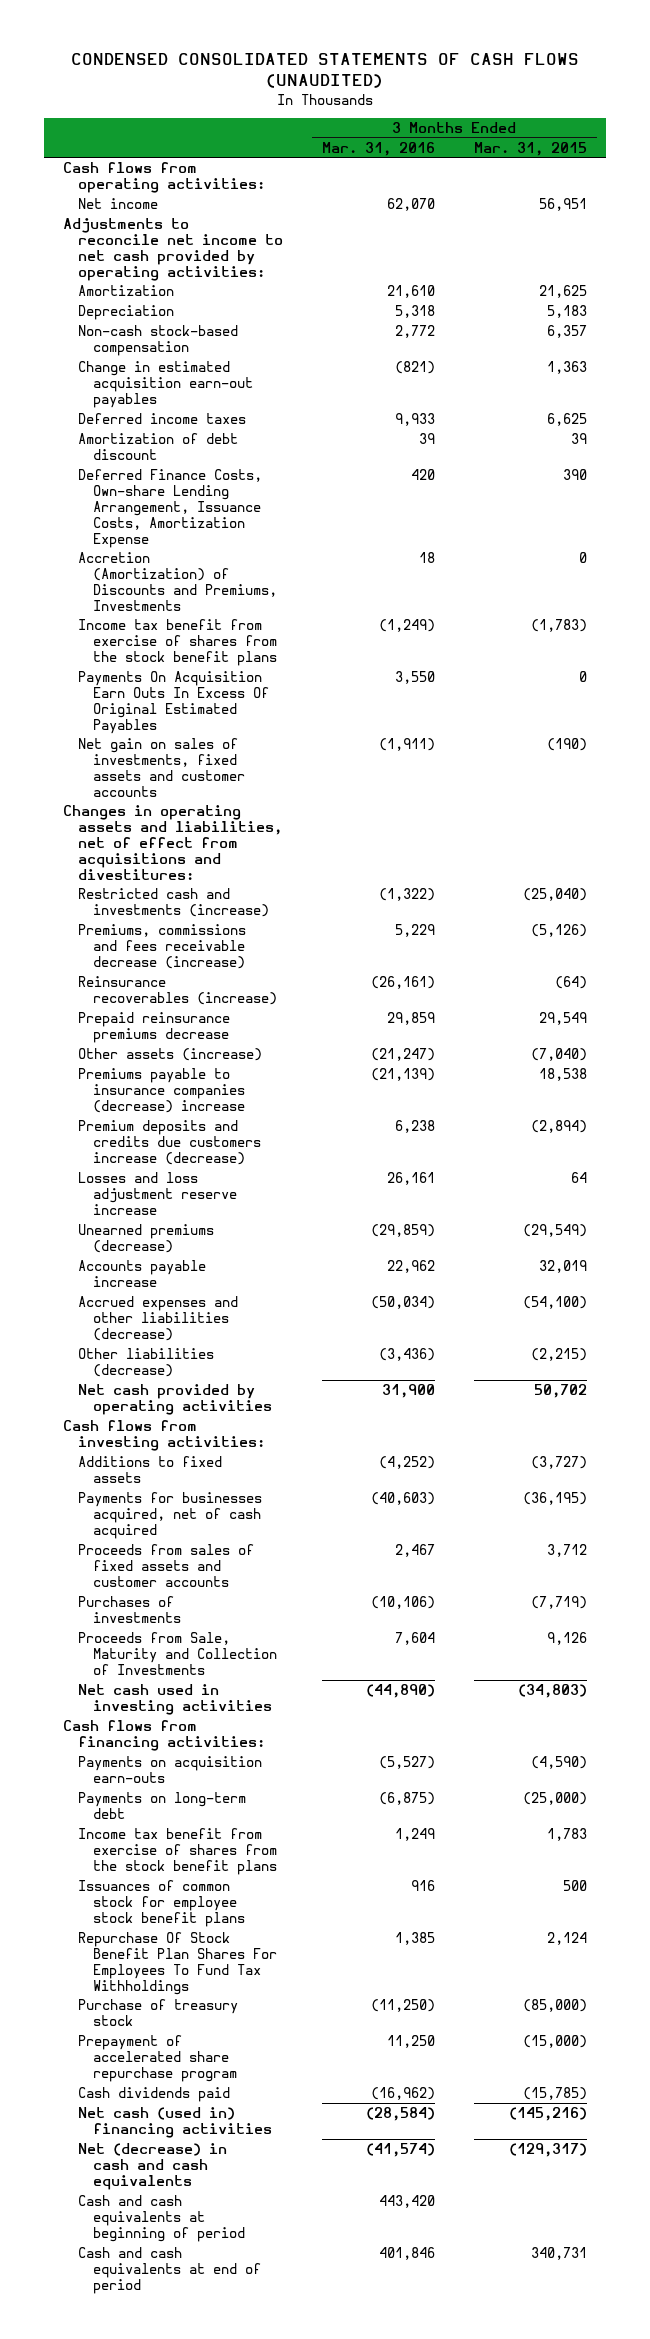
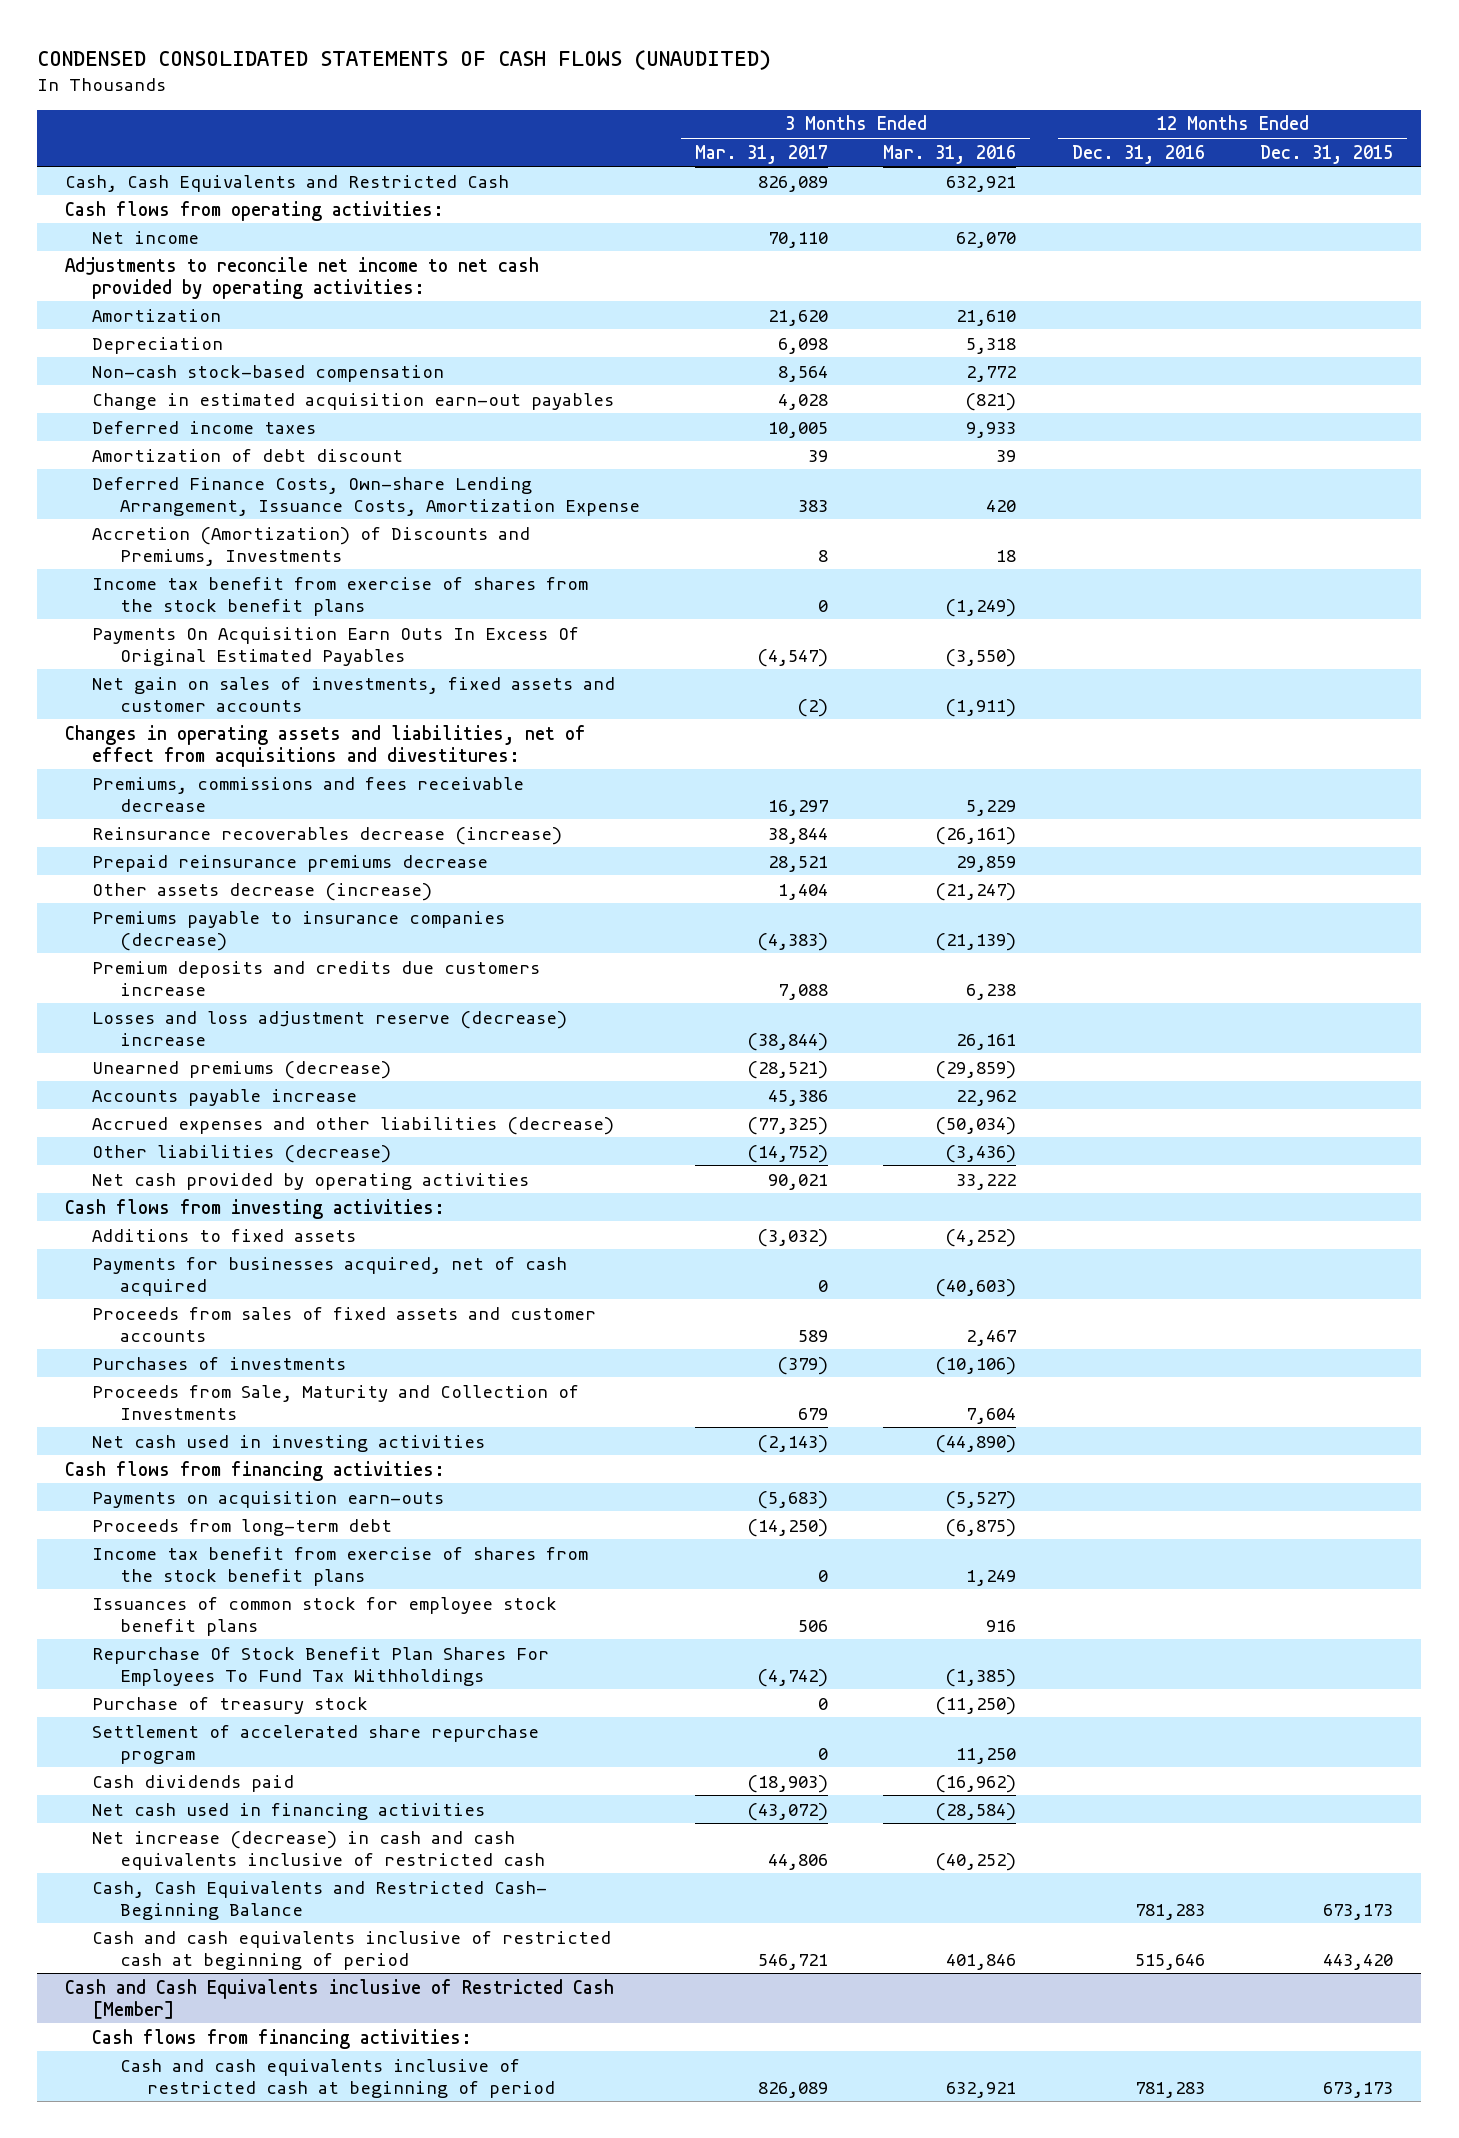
- | 3 Months Ended Mar. 31, 2016 | 3 Months Ended Mar. 31, 2015
+ | 3 Months Ended Mar. 31, 2017 | 3 Months Ended Mar. 31, 2016 | 12 Months Ended Dec. 31, 2016 | 12 Months Ended Dec. 31, 2015
+ Cash, Cash Equivalents and Restricted Cash | 826,089 | 632,921 | |
- Payments On Acquisition Earn Outs In Excess Of Original Estimated Payables | 3,550 | 0
+ Payments On Acquisition Earn Outs In Excess Of Original Estimated Payables | (4,547) | (3,550) | |
- Restricted cash and investments (increase) | (1,322) | (25,040)
- Premiums, commissions and fees receivable decrease (increase) | 5,229 | (5,126)
- Reinsurance recoverables (increase) | (26,161) | (64)
+ Premiums, commissions and fees receivable decrease | 16,297 | 5,229 | |
+ Reinsurance recoverables decrease (increase) | 38,844 | (26,161) | |
- Other assets (increase) | (21,247) | (7,040)
- Premiums payable to insurance companies (decrease) increase | (21,139) | 18,538
- Premium deposits and credits due customers increase (decrease) | 6,238 | (2,894)
- Losses and loss adjustment reserve increase | 26,161 | 64
+ Other assets decrease (increase) | 1,404 | (21,247) | |
+ Premiums payable to insurance companies (decrease) | (4,383) | (21,139) | |
+ Premium deposits and credits due customers increase | 7,088 | 6,238 | |
+ Losses and loss adjustment reserve (decrease) increase | (38,844) | 26,161 | |
- Net cash provided by operating activities | 31,900 | 50,702
+ Net cash provided by operating activities | 90,021 | 33,222 | |
- Payments on long-term debt | (6,875) | (25,000)
+ Proceeds from long-term debt | (14,250) | (6,875) | |
- Repurchase Of Stock Benefit Plan Shares For Employees To Fund Tax Withholdings | 1,385 | 2,124
+ Repurchase Of Stock Benefit Plan Shares For Employees To Fund Tax Withholdings | (4,742) | (1,385) | |
- Prepayment of accelerated share repurchase program | 11,250 | (15,000)
+ Settlement of accelerated share repurchase program | 0 | 11,250 | |
- Net cash (used in) financing activities | (28,584) | (145,216)
- Net (decrease) in cash and cash equivalents | (41,574) | (129,317)
- Cash and cash equivalents at beginning of period | 443,420 |
- Cash and cash equivalents at end of period | 401,846 | 340,731
+ Net cash used in financing activities | (43,072) | (28,584) | |
+ Net increase (decrease) in cash and cash equivalents inclusive of restricted cash | 44,806 | (40,252) | |
+ Cash, Cash Equivalents and Restricted Cash- Beginning Balance | | | 781,283 | 673,173
+ Cash and cash equivalents inclusive of restricted cash at beginning of period | 546,721 | 401,846 | 515,646 | 443,420
+ Cash and Cash Equivalents inclusive of Restricted Cash [Member]
+ Cash flows from financing activities:
+ Cash and cash equivalents inclusive of restricted cash at beginning of period | 826,089 | 632,921 | 781,283 | 673,173

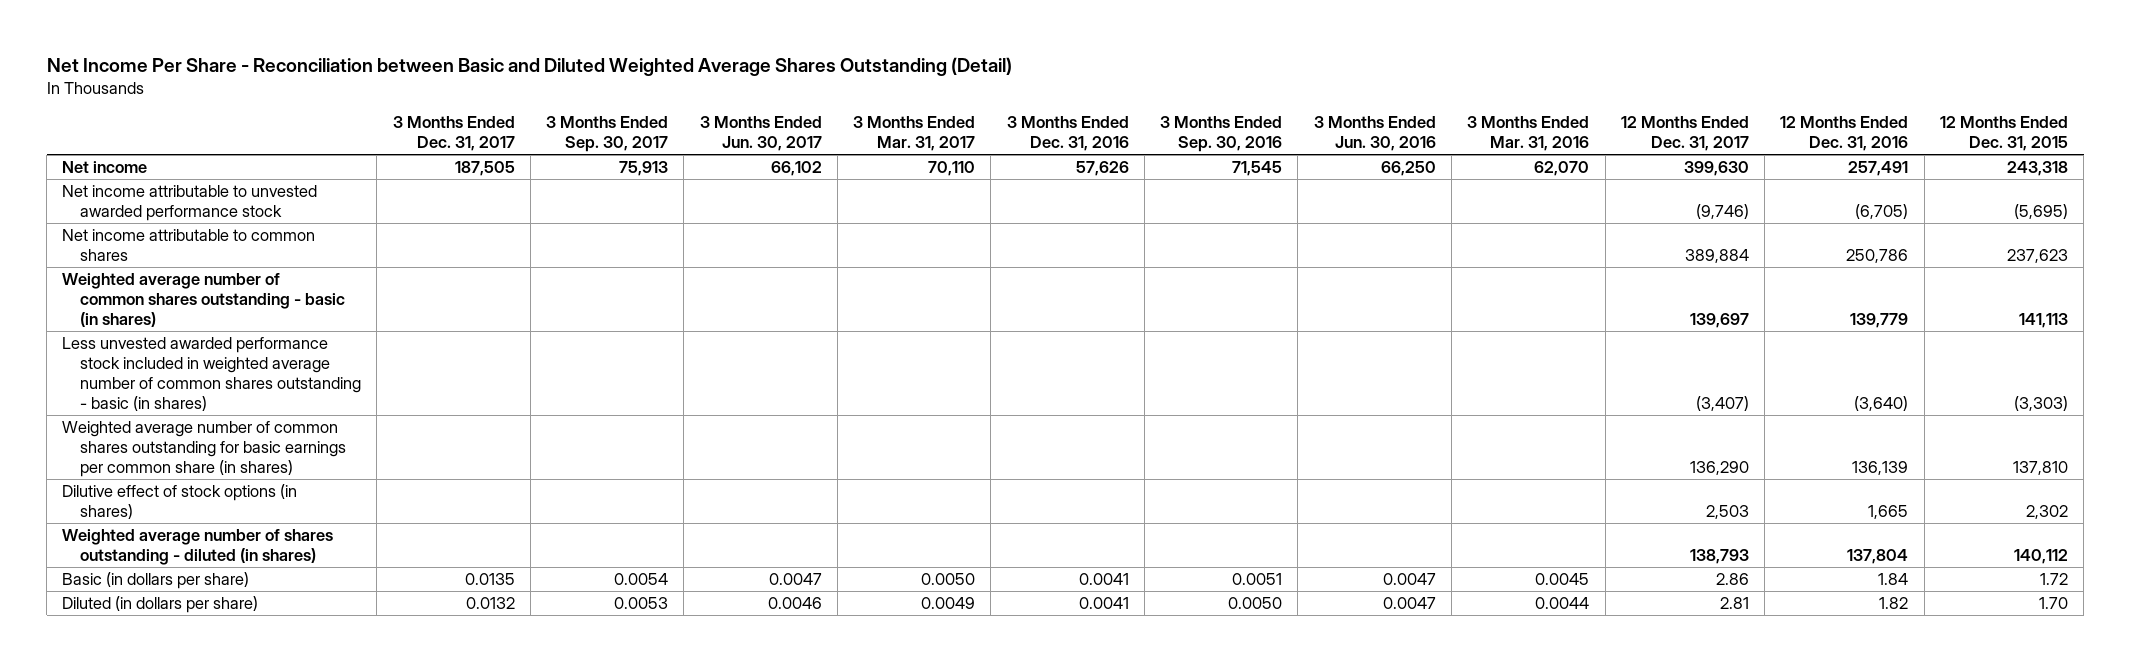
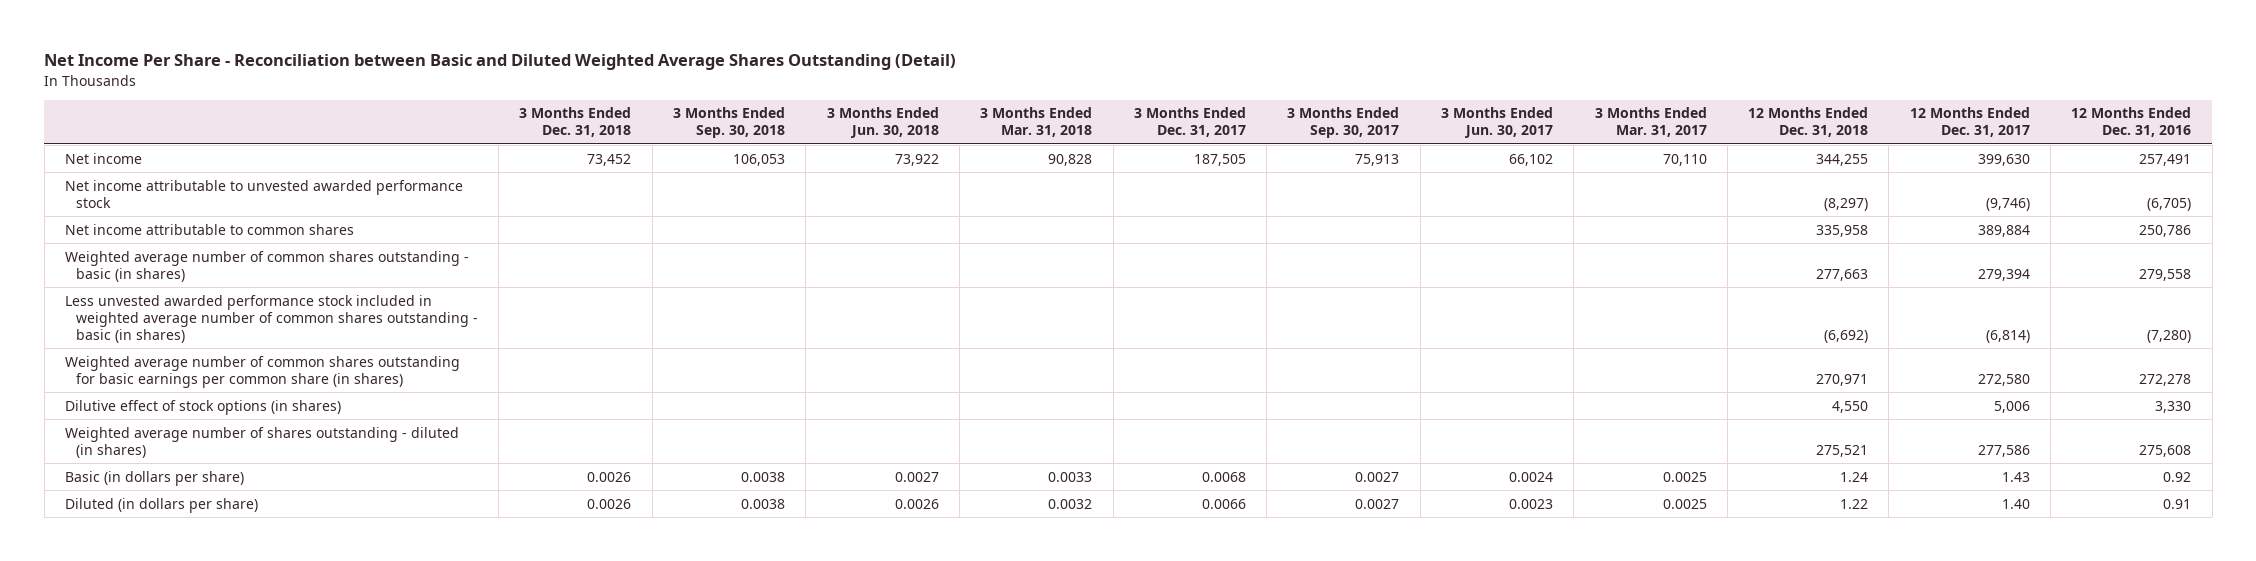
- | 3 Months Ended Dec. 31, 2017 | 3 Months Ended Sep. 30, 2017 | 3 Months Ended Jun. 30, 2017 | 3 Months Ended Mar. 31, 2017 | 3 Months Ended Dec. 31, 2016 | 3 Months Ended Sep. 30, 2016 | 3 Months Ended Jun. 30, 2016 | 3 Months Ended Mar. 31, 2016 | 12 Months Ended Dec. 31, 2017 | 12 Months Ended Dec. 31, 2016 | 12 Months Ended Dec. 31, 2015
+ | 3 Months Ended Dec. 31, 2018 | 3 Months Ended Sep. 30, 2018 | 3 Months Ended Jun. 30, 2018 | 3 Months Ended Mar. 31, 2018 | 3 Months Ended Dec. 31, 2017 | 3 Months Ended Sep. 30, 2017 | 3 Months Ended Jun. 30, 2017 | 3 Months Ended Mar. 31, 2017 | 12 Months Ended Dec. 31, 2018 | 12 Months Ended Dec. 31, 2017 | 12 Months Ended Dec. 31, 2016
- Weighted average number of common shares outstanding - basic (in shares) | | | | | | | | | 139,697 | 139,779 | 141,113
- Less unvested awarded performance stock included in weighted average number of common shares outstanding - basic (in shares) | | | | | | | | | (3,407) | (3,640) | (3,303)
- Weighted average number of common shares outstanding for basic earnings per common share (in shares) | | | | | | | | | 136,290 | 136,139 | 137,810
- Dilutive effect of stock options (in shares) | | | | | | | | | 2,503 | 1,665 | 2,302
- Weighted average number of shares outstanding - diluted (in shares) | | | | | | | | | 138,793 | 137,804 | 140,112
- Basic (in dollars per share) | 0.0135 | 0.0054 | 0.0047 | 0.0050 | 0.0041 | 0.0051 | 0.0047 | 0.0045 | 2.86 | 1.84 | 1.72
- Diluted (in dollars per share) | 0.0132 | 0.0053 | 0.0046 | 0.0049 | 0.0041 | 0.0050 | 0.0047 | 0.0044 | 2.81 | 1.82 | 1.70
+ Weighted average number of common shares outstanding - basic (in shares) | | | | | | | | | 277,663 | 279,394 | 279,558
+ Less unvested awarded performance stock included in weighted average number of common shares outstanding - basic (in shares) | | | | | | | | | (6,692) | (6,814) | (7,280)
+ Weighted average number of common shares outstanding for basic earnings per common share (in shares) | | | | | | | | | 270,971 | 272,580 | 272,278
+ Dilutive effect of stock options (in shares) | | | | | | | | | 4,550 | 5,006 | 3,330
+ Weighted average number of shares outstanding - diluted (in shares) | | | | | | | | | 275,521 | 277,586 | 275,608
+ Basic (in dollars per share) | 0.0026 | 0.0038 | 0.0027 | 0.0033 | 0.0068 | 0.0027 | 0.0024 | 0.0025 | 1.24 | 1.43 | 0.92
+ Diluted (in dollars per share) | 0.0026 | 0.0038 | 0.0026 | 0.0032 | 0.0066 | 0.0027 | 0.0023 | 0.0025 | 1.22 | 1.40 | 0.91

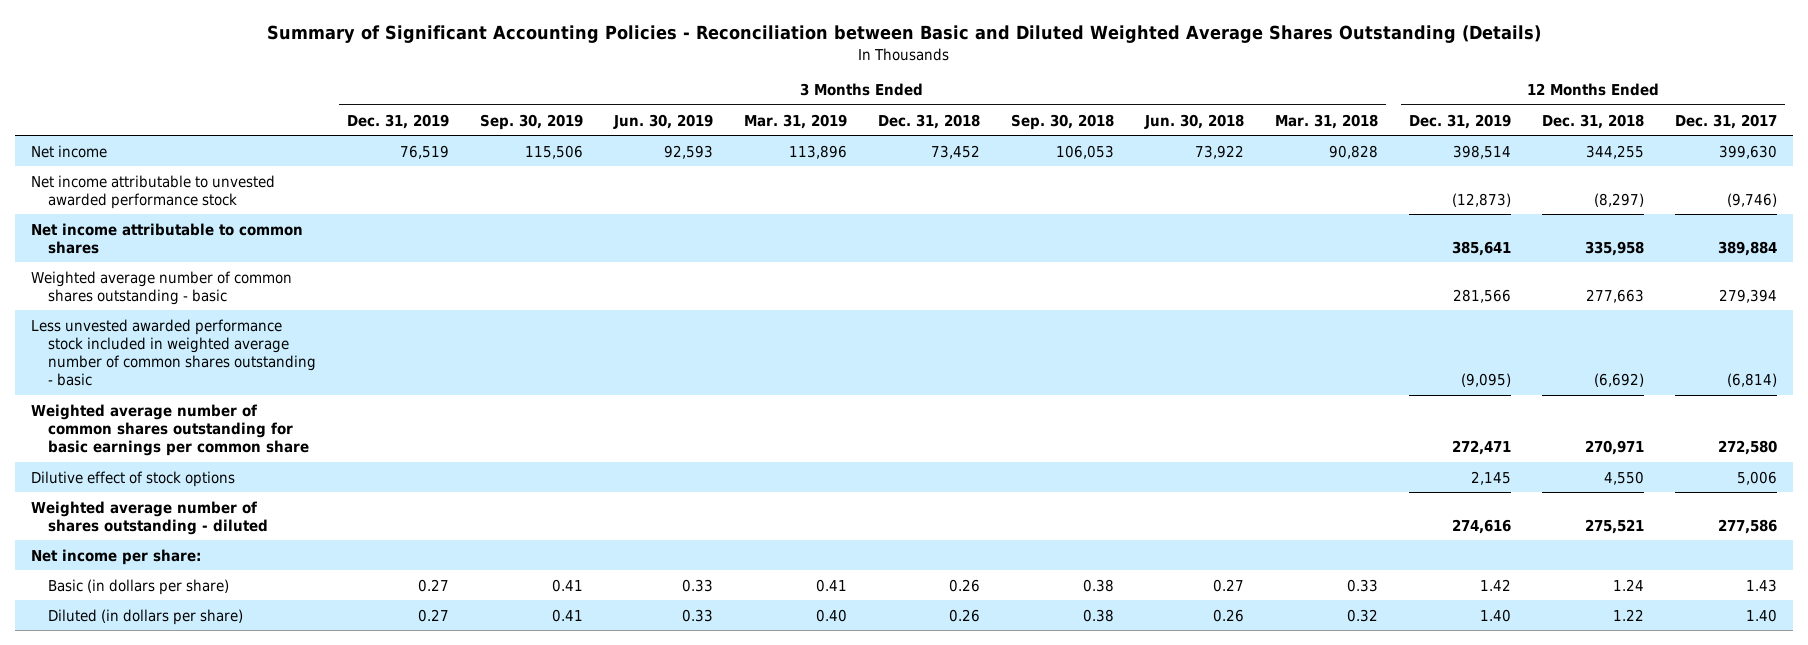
- Net Income Per Share - Reconciliation between Basic and Diluted Weighted Average Shares Outstanding (Detail)
+ Summary of Significant Accounting Policies - Reconciliation between Basic and Diluted Weighted Average Shares Outstanding (Details)
- | 3 Months Ended Dec. 31, 2018 | 3 Months Ended Sep. 30, 2018 | 3 Months Ended Jun. 30, 2018 | 3 Months Ended Mar. 31, 2018 | 3 Months Ended Dec. 31, 2017 | 3 Months Ended Sep. 30, 2017 | 3 Months Ended Jun. 30, 2017 | 3 Months Ended Mar. 31, 2017 | 12 Months Ended Dec. 31, 2018 | 12 Months Ended Dec. 31, 2017 | 12 Months Ended Dec. 31, 2016
+ | 3 Months Ended Dec. 31, 2019 | 3 Months Ended Sep. 30, 2019 | 3 Months Ended Jun. 30, 2019 | 3 Months Ended Mar. 31, 2019 | 3 Months Ended Dec. 31, 2018 | 3 Months Ended Sep. 30, 2018 | 3 Months Ended Jun. 30, 2018 | 3 Months Ended Mar. 31, 2018 | 12 Months Ended Dec. 31, 2019 | 12 Months Ended Dec. 31, 2018 | 12 Months Ended Dec. 31, 2017
- Weighted average number of common shares outstanding - basic (in shares) | | | | | | | | | 277,663 | 279,394 | 279,558
- Less unvested awarded performance stock included in weighted average number of common shares outstanding - basic (in shares) | | | | | | | | | (6,692) | (6,814) | (7,280)
- Weighted average number of common shares outstanding for basic earnings per common share (in shares) | | | | | | | | | 270,971 | 272,580 | 272,278
- Dilutive effect of stock options (in shares) | | | | | | | | | 4,550 | 5,006 | 3,330
- Weighted average number of shares outstanding - diluted (in shares) | | | | | | | | | 275,521 | 277,586 | 275,608
- Basic (in dollars per share) | 0.0026 | 0.0038 | 0.0027 | 0.0033 | 0.0068 | 0.0027 | 0.0024 | 0.0025 | 1.24 | 1.43 | 0.92
- Diluted (in dollars per share) | 0.0026 | 0.0038 | 0.0026 | 0.0032 | 0.0066 | 0.0027 | 0.0023 | 0.0025 | 1.22 | 1.40 | 0.91
+ Weighted average number of common shares outstanding - basic | | | | | | | | | 281,566 | 277,663 | 279,394
+ Less unvested awarded performance stock included in weighted average number of common shares outstanding - basic | | | | | | | | | (9,095) | (6,692) | (6,814)
+ Weighted average number of common shares outstanding for basic earnings per common share | | | | | | | | | 272,471 | 270,971 | 272,580
+ Dilutive effect of stock options | | | | | | | | | 2,145 | 4,550 | 5,006
+ Weighted average number of shares outstanding - diluted | | | | | | | | | 274,616 | 275,521 | 277,586
+ Net income per share:
+ Basic (in dollars per share) | 0.27 | 0.41 | 0.33 | 0.41 | 0.26 | 0.38 | 0.27 | 0.33 | 1.42 | 1.24 | 1.43
+ Diluted (in dollars per share) | 0.27 | 0.41 | 0.33 | 0.40 | 0.26 | 0.38 | 0.26 | 0.32 | 1.40 | 1.22 | 1.40

